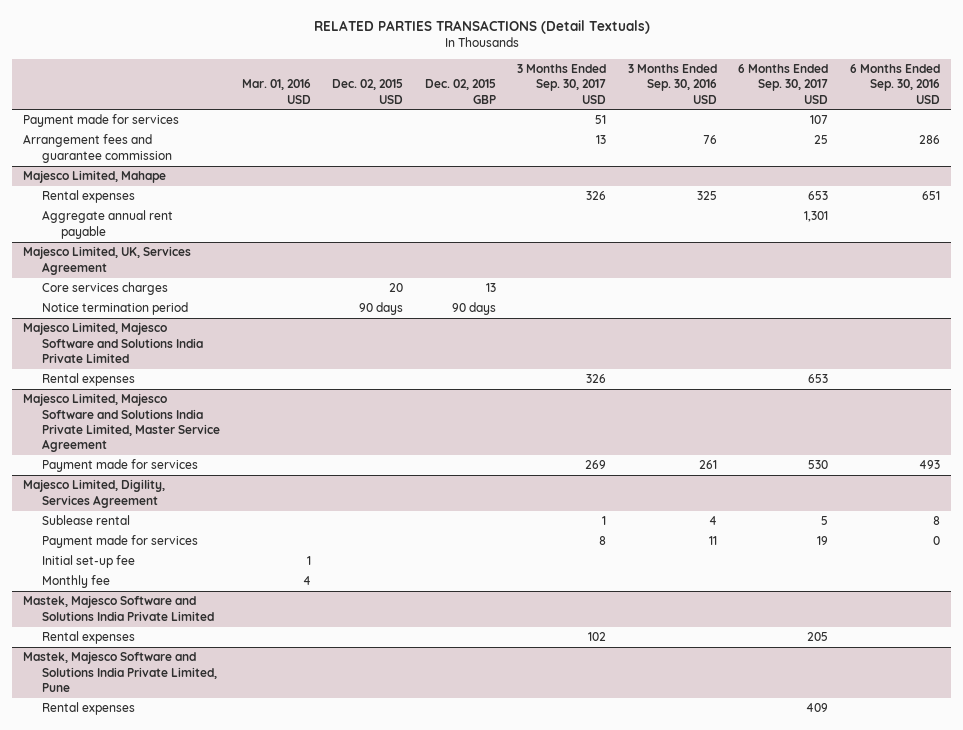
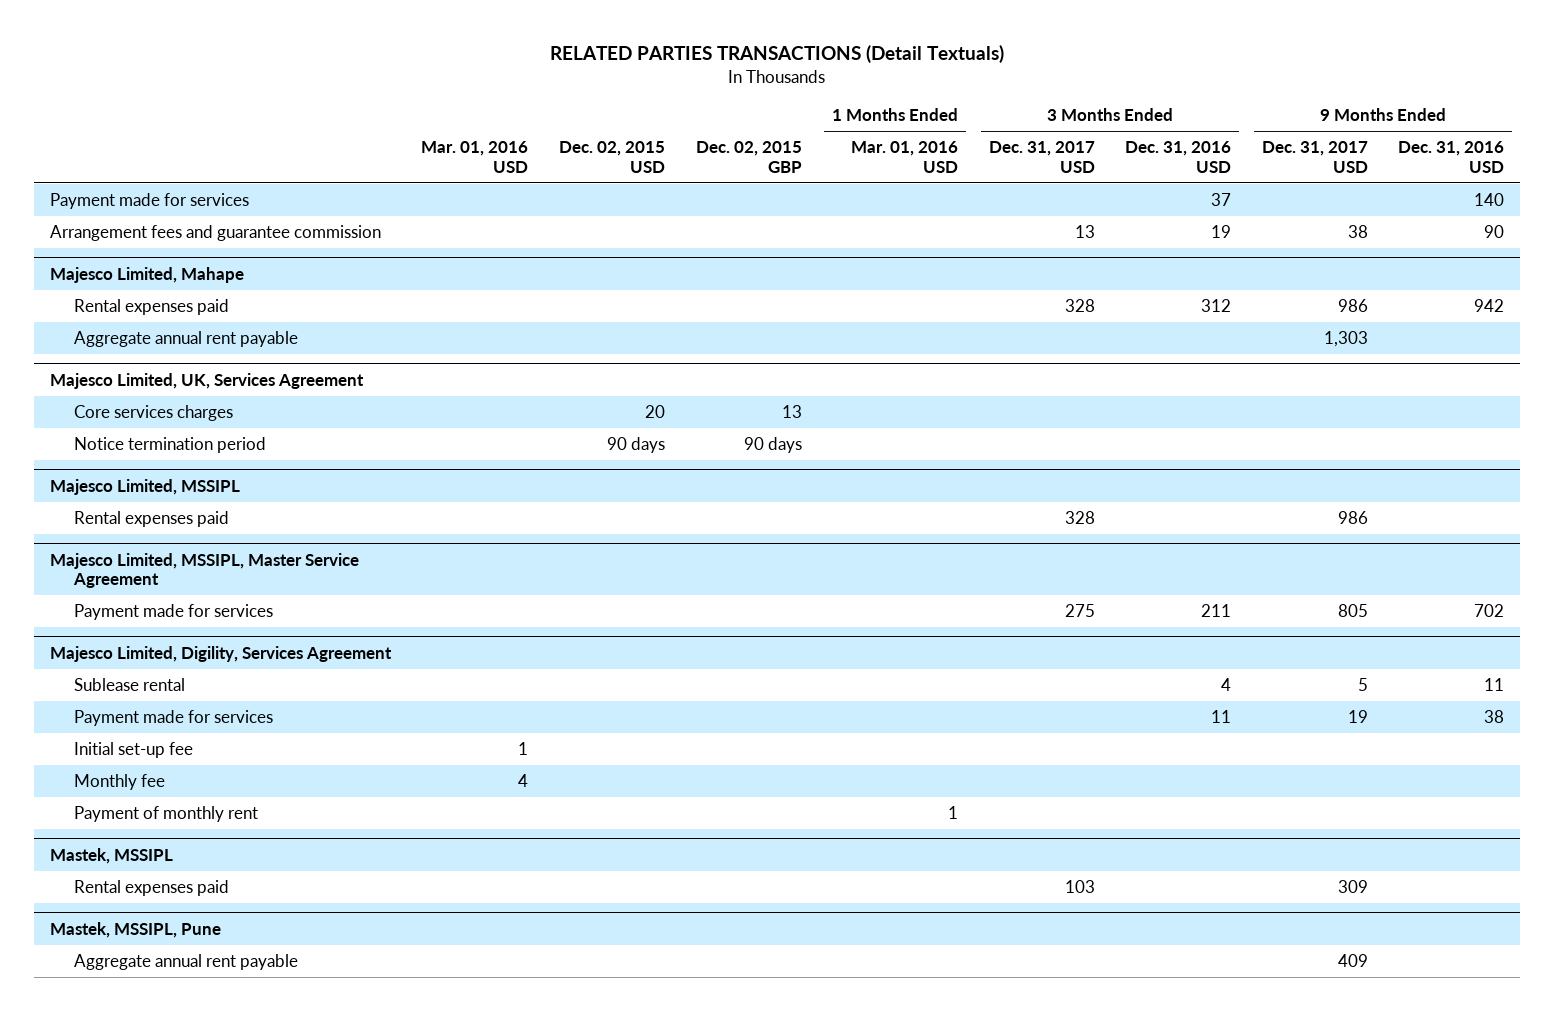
- | Mar. 01, 2016 USD | Dec. 02, 2015 USD | Dec. 02, 2015 GBP | 3 Months Ended Sep. 30, 2017 USD | 3 Months Ended Sep. 30, 2016 USD | 6 Months Ended Sep. 30, 2017 USD | 6 Months Ended Sep. 30, 2016 USD
+ | Mar. 01, 2016 USD | Dec. 02, 2015 USD | Dec. 02, 2015 GBP | 1 Months Ended Mar. 01, 2016 USD | 3 Months Ended Dec. 31, 2017 USD | 3 Months Ended Dec. 31, 2016 USD | 9 Months Ended Dec. 31, 2017 USD | 9 Months Ended Dec. 31, 2016 USD
@ Majesco Limited, Mahape
- Rental expenses | | | | 326 | 325 | 653 | 651
+ Rental expenses paid | | | | | 328 | 312 | 986 | 942
- Majesco Limited, Majesco Software and Solutions India Private Limited
- Rental expenses | | | | 326 | | 653 |
- Majesco Limited, Majesco Software and Solutions India Private Limited, Master Service Agreement
- Payment made for services | | | | 269 | 261 | 530 | 493
+ Majesco Limited, MSSIPL
+ Rental expenses paid | | | | | 328 | | 986 |
+ Majesco Limited, MSSIPL, Master Service Agreement
+ Payment made for services | | | | | 275 | 211 | 805 | 702
- Mastek, Majesco Software and Solutions India Private Limited
- Rental expenses | | | | 102 | | 205 |
- Mastek, Majesco Software and Solutions India Private Limited, Pune
- Rental expenses | | | | | | 409 |
@ Majesco Limited, Digility, Services Agreement
+ Payment of monthly rent | | | | 1 | | | |
+ Mastek, MSSIPL
+ Rental expenses paid | | | | | 103 | | 309 |
+ Mastek, MSSIPL, Pune
+ Aggregate annual rent payable | | | | | | | 409 |

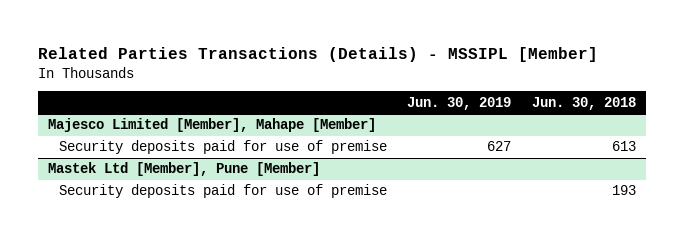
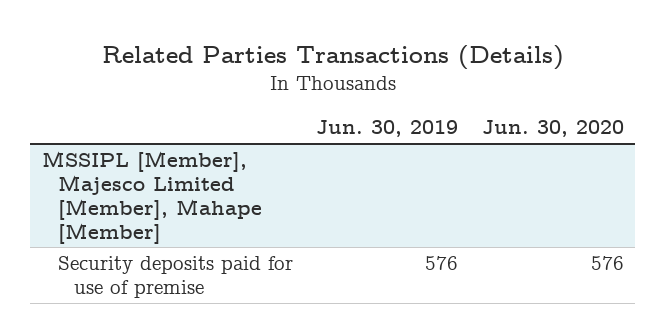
- Related Parties Transactions (Details) - MSSIPL [Member]
+ Related Parties Transactions (Details)
- | Jun. 30, 2019 | Jun. 30, 2018
+ | Jun. 30, 2019 | Jun. 30, 2020
- Majesco Limited [Member], Mahape [Member]
- Security deposits paid for use of premise | 627 | 613
- Mastek Ltd [Member], Pune [Member]
- Security deposits paid for use of premise | | 193
+ MSSIPL [Member], Majesco Limited [Member], Mahape [Member]
+ Security deposits paid for use of premise | 576 | 576

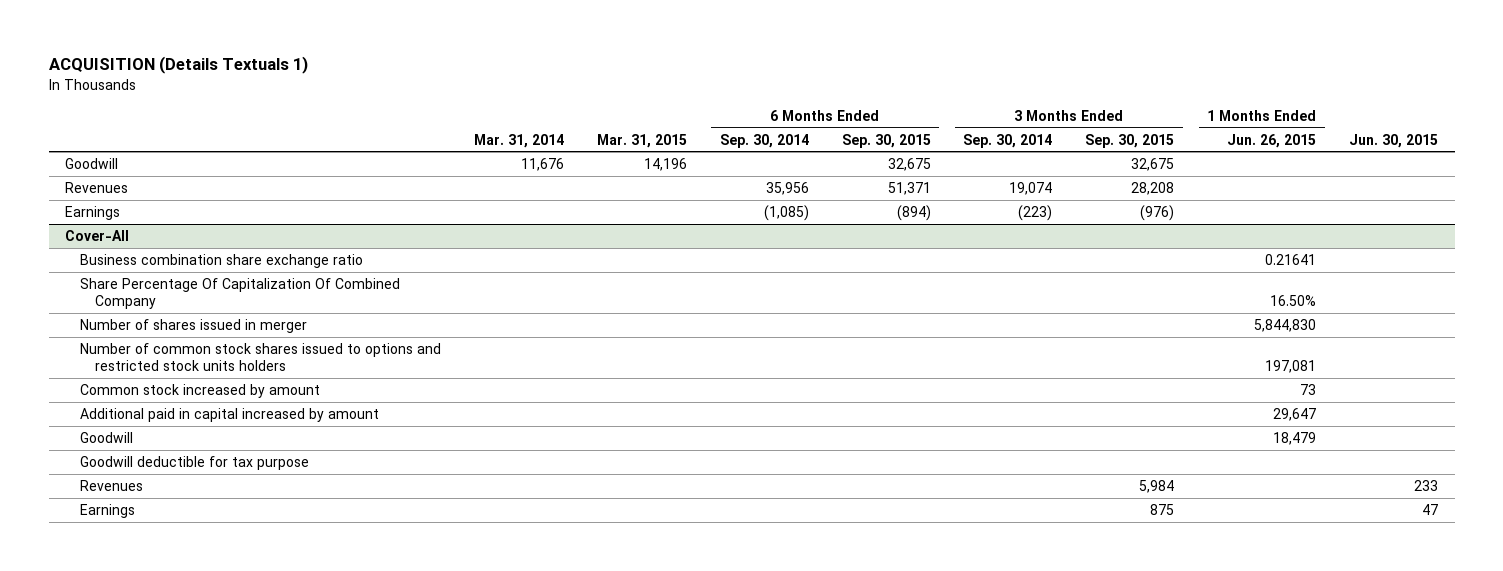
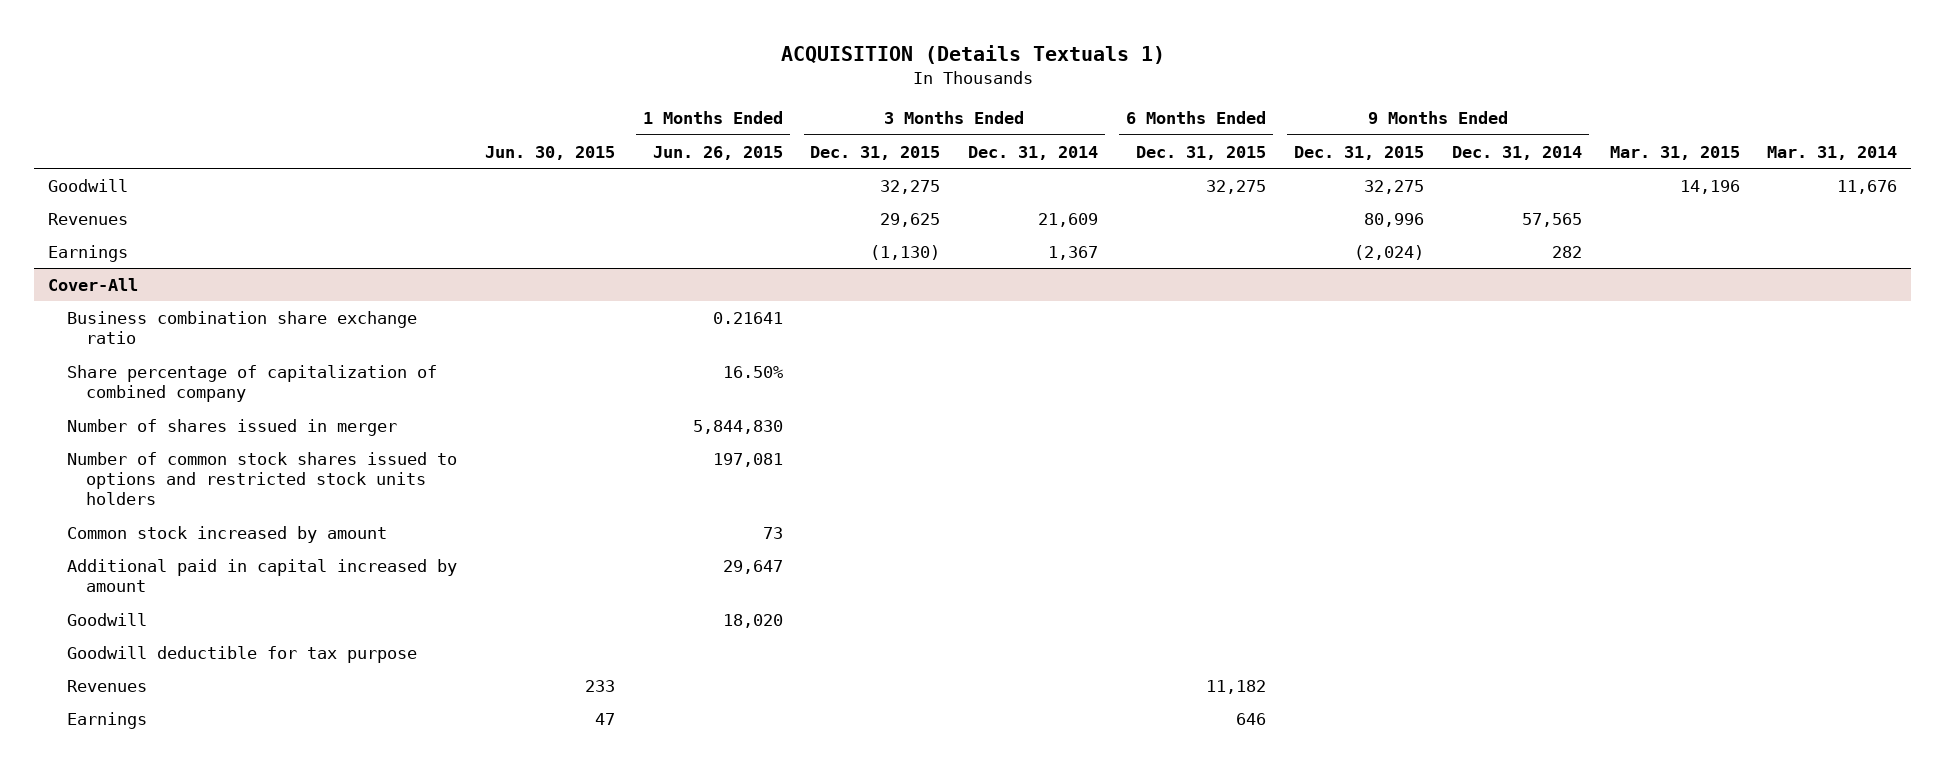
- | Mar. 31, 2014 | Mar. 31, 2015 | 6 Months Ended Sep. 30, 2014 | 6 Months Ended Sep. 30, 2015 | 3 Months Ended Sep. 30, 2014 | 3 Months Ended Sep. 30, 2015 | 1 Months Ended Jun. 26, 2015 | Jun. 30, 2015
+ | Jun. 30, 2015 | 1 Months Ended Jun. 26, 2015 | 3 Months Ended Dec. 31, 2015 | 3 Months Ended Dec. 31, 2014 | 6 Months Ended Dec. 31, 2015 | 9 Months Ended Dec. 31, 2015 | 9 Months Ended Dec. 31, 2014 | Mar. 31, 2015 | Mar. 31, 2014
@ Cover-All
- Share Percentage Of Capitalization Of Combined Company | | | | | | | 16.50% |
+ Share percentage of capitalization of combined company | | 16.50% | | | | | | |
- Goodwill | | | | | | | 18,479 |
+ Goodwill | | 18,020 | | | | | | |

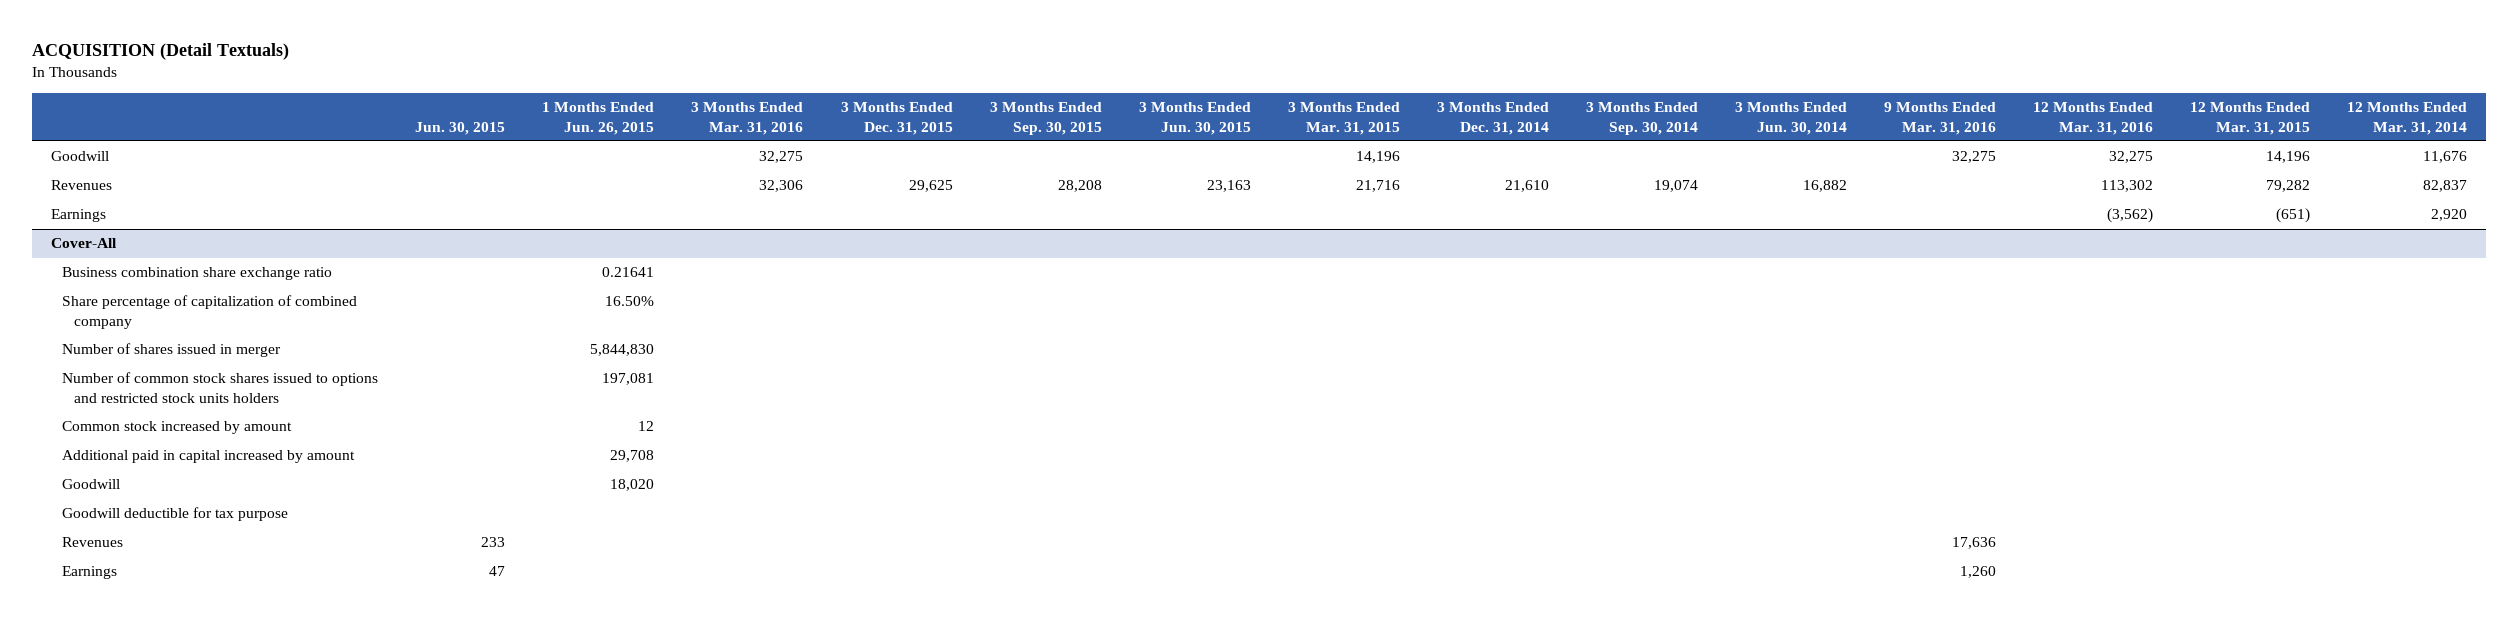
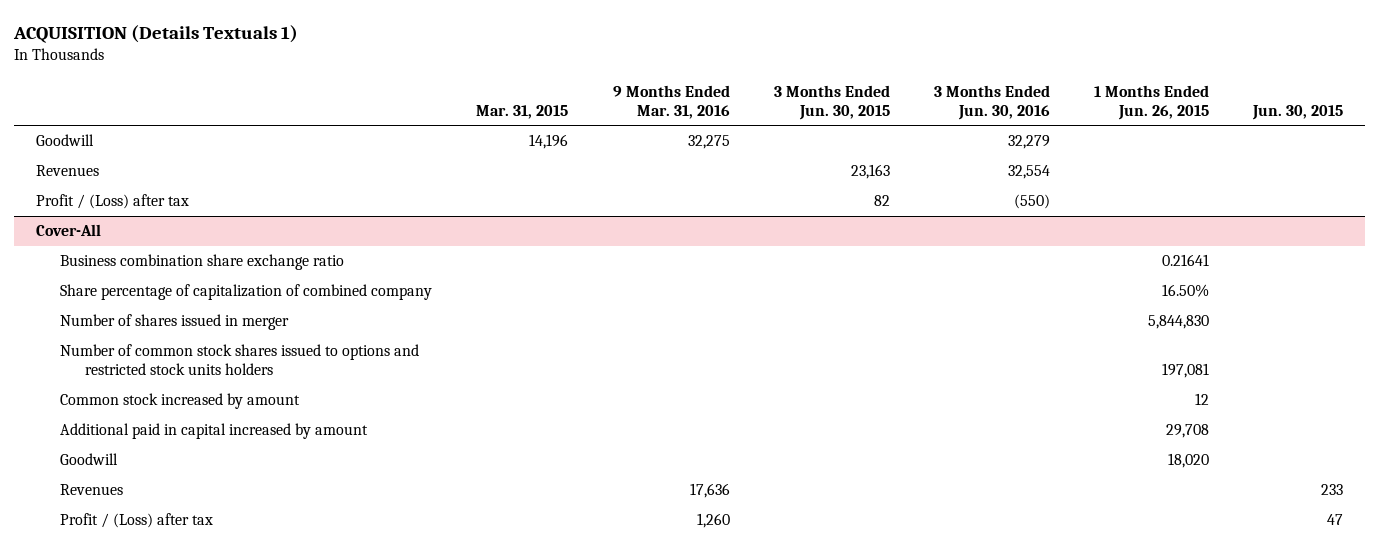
- ACQUISITION (Detail Textuals)
+ ACQUISITION (Details Textuals 1)
- | Jun. 30, 2015 | 1 Months Ended Jun. 26, 2015 | 3 Months Ended Mar. 31, 2016 | 3 Months Ended Dec. 31, 2015 | 3 Months Ended Sep. 30, 2015 | 3 Months Ended Jun. 30, 2015 | 3 Months Ended Mar. 31, 2015 | 3 Months Ended Dec. 31, 2014 | 3 Months Ended Sep. 30, 2014 | 3 Months Ended Jun. 30, 2014 | 9 Months Ended Mar. 31, 2016 | 12 Months Ended Mar. 31, 2016 | 12 Months Ended Mar. 31, 2015 | 12 Months Ended Mar. 31, 2014
+ | Mar. 31, 2015 | 9 Months Ended Mar. 31, 2016 | 3 Months Ended Jun. 30, 2015 | 3 Months Ended Jun. 30, 2016 | 1 Months Ended Jun. 26, 2015 | Jun. 30, 2015
- Earnings | | | | | | | | | | | | (3,562) | (651) | 2,920
+ Profit / (Loss) after tax | | | 82 | (550) | |
@ Cover-All
- Goodwill deductible for tax purpose
- Earnings | 47 | | | | | | | | | | 1,260 | | |
+ Profit / (Loss) after tax | | 1,260 | | | | 47

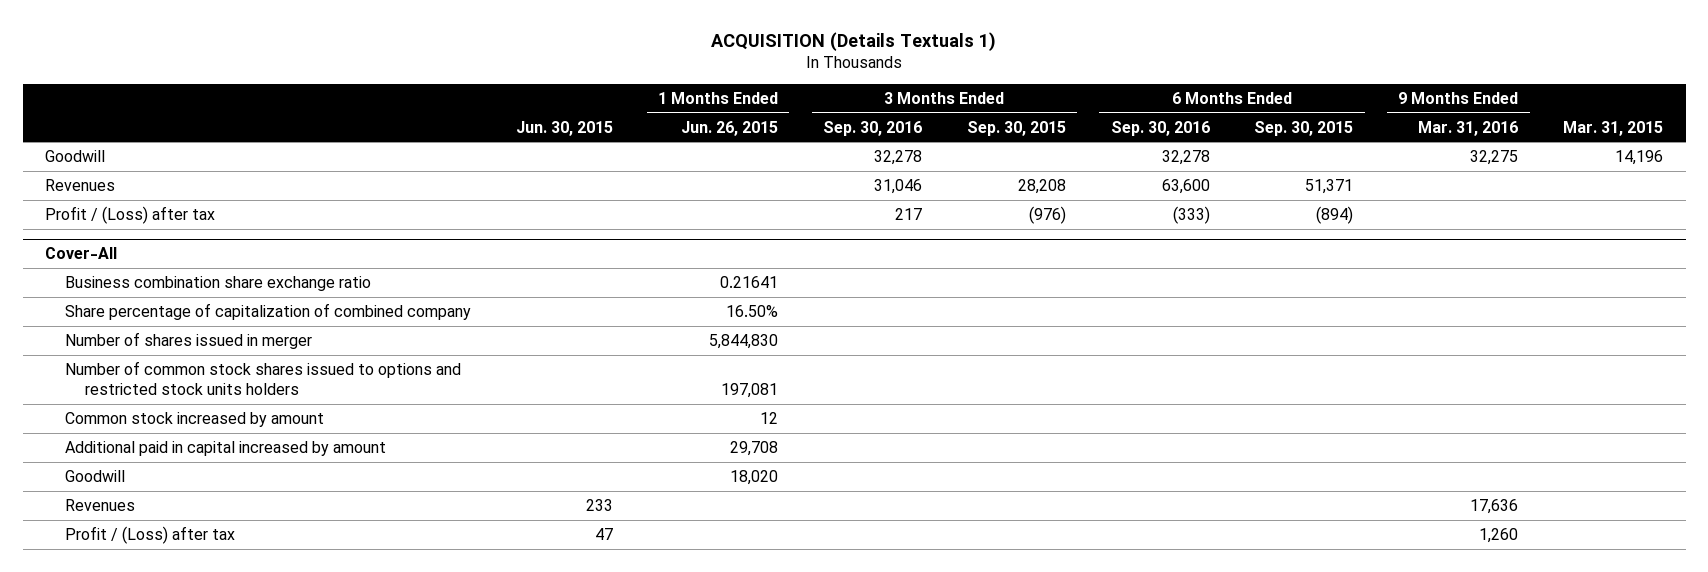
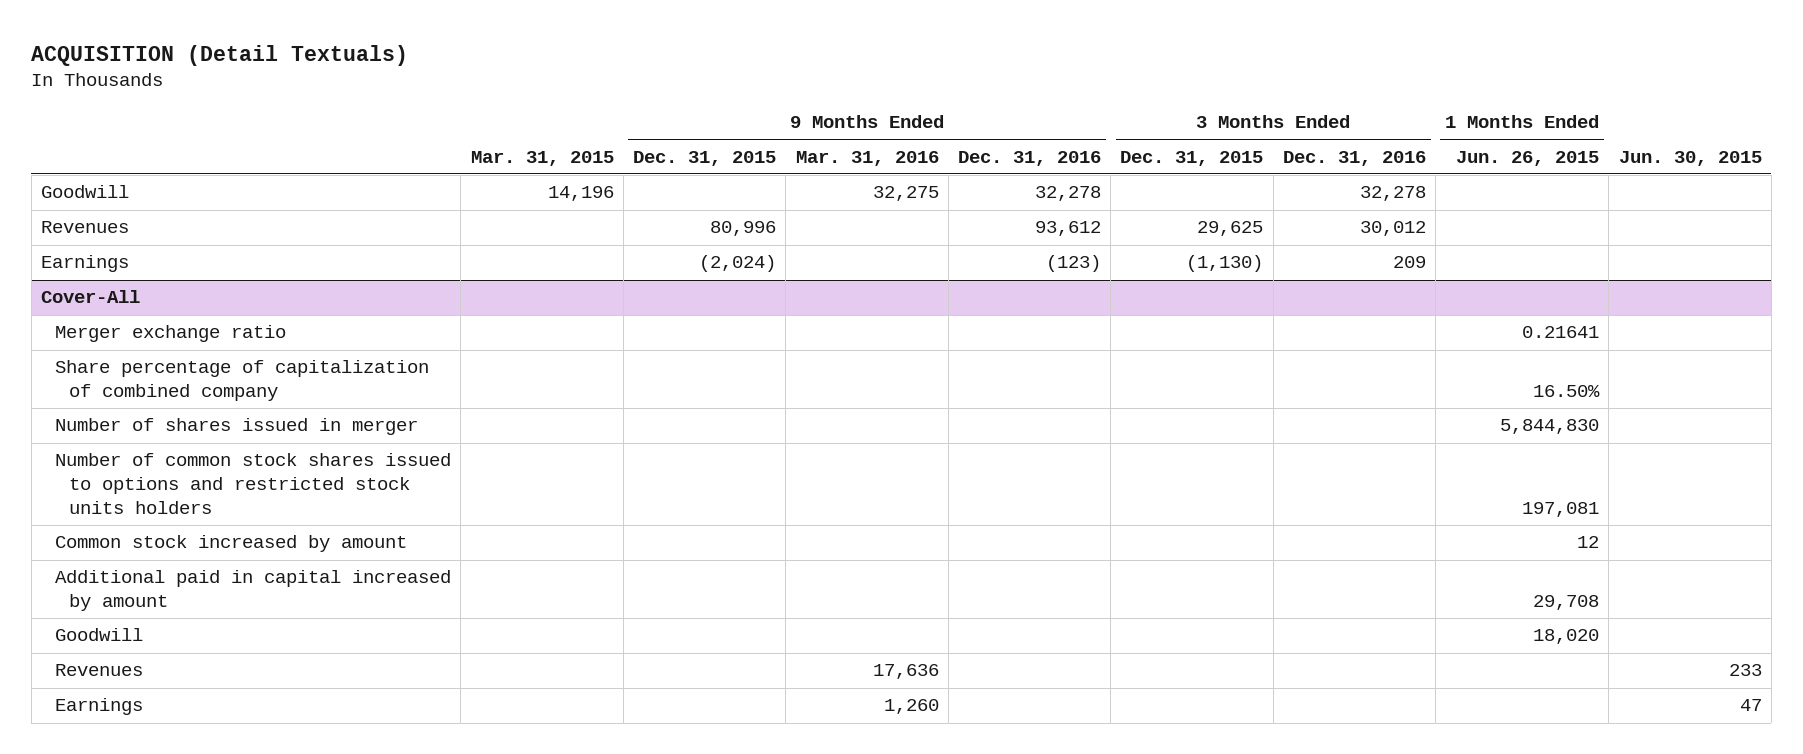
- ACQUISITION (Details Textuals 1)
+ ACQUISITION (Detail Textuals)
- | Jun. 30, 2015 | 1 Months Ended Jun. 26, 2015 | 3 Months Ended Sep. 30, 2016 | 3 Months Ended Sep. 30, 2015 | 6 Months Ended Sep. 30, 2016 | 6 Months Ended Sep. 30, 2015 | 9 Months Ended Mar. 31, 2016 | Mar. 31, 2015
+ | Mar. 31, 2015 | 9 Months Ended Dec. 31, 2015 | 9 Months Ended Mar. 31, 2016 | 9 Months Ended Dec. 31, 2016 | 3 Months Ended Dec. 31, 2015 | 3 Months Ended Dec. 31, 2016 | 1 Months Ended Jun. 26, 2015 | Jun. 30, 2015
- Profit / (Loss) after tax | | | 217 | (976) | (333) | (894) | |
+ Earnings | | (2,024) | | (123) | (1,130) | 209 | |
@ Cover-All
- Business combination share exchange ratio | | 0.21641 | | | | | |
+ Merger exchange ratio | | | | | | | 0.21641 |
- Profit / (Loss) after tax | 47 | | | | | | 1,260 |
+ Earnings | | | 1,260 | | | | | 47

